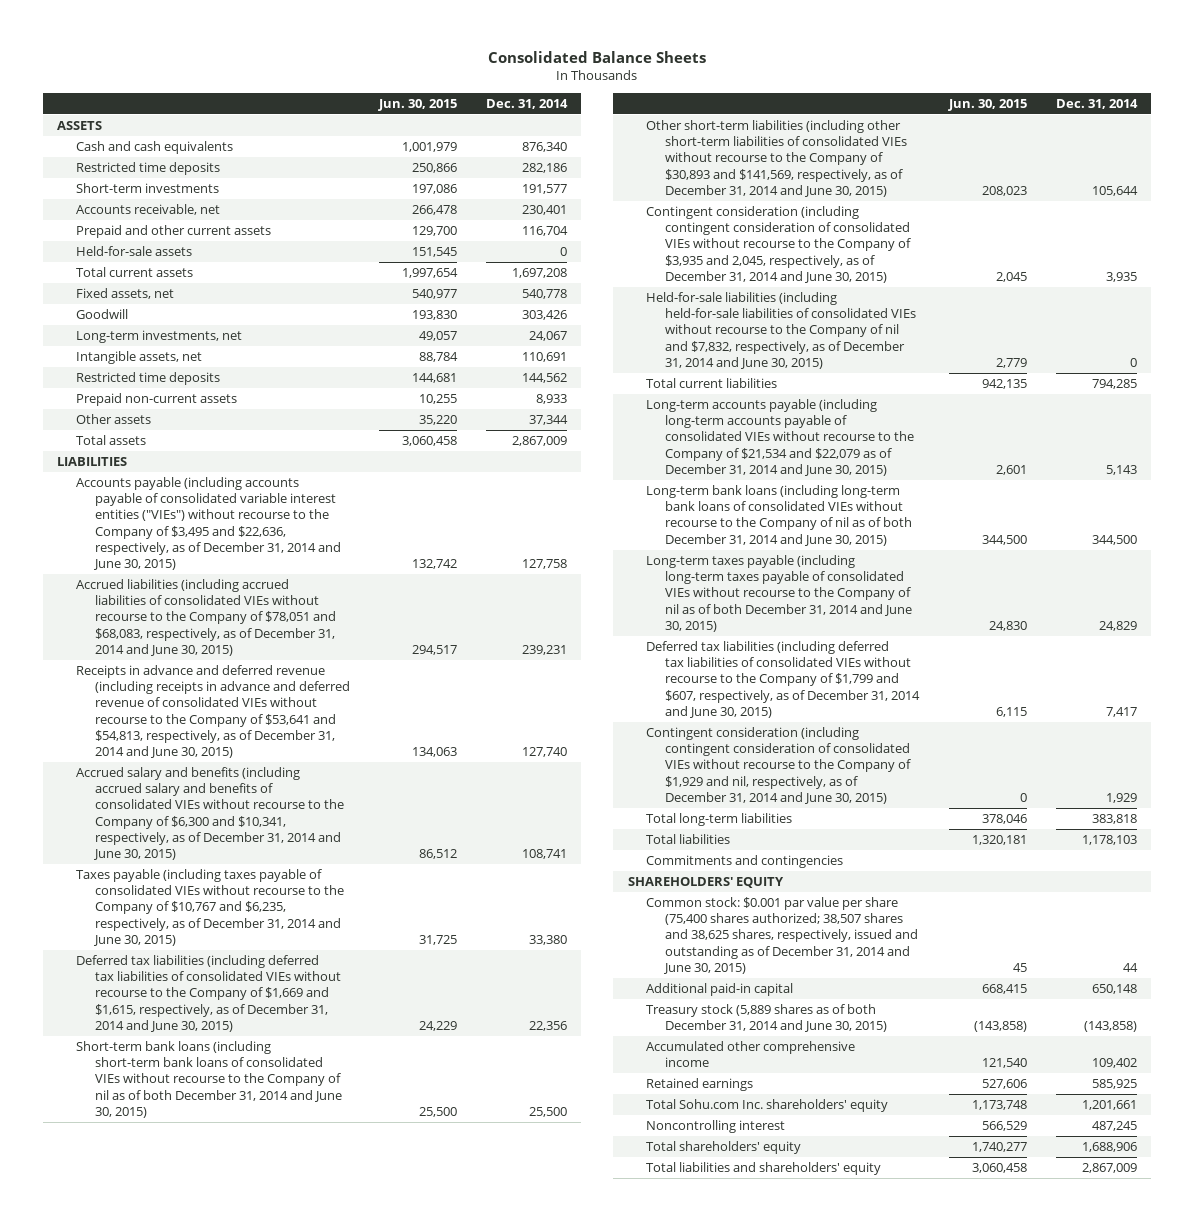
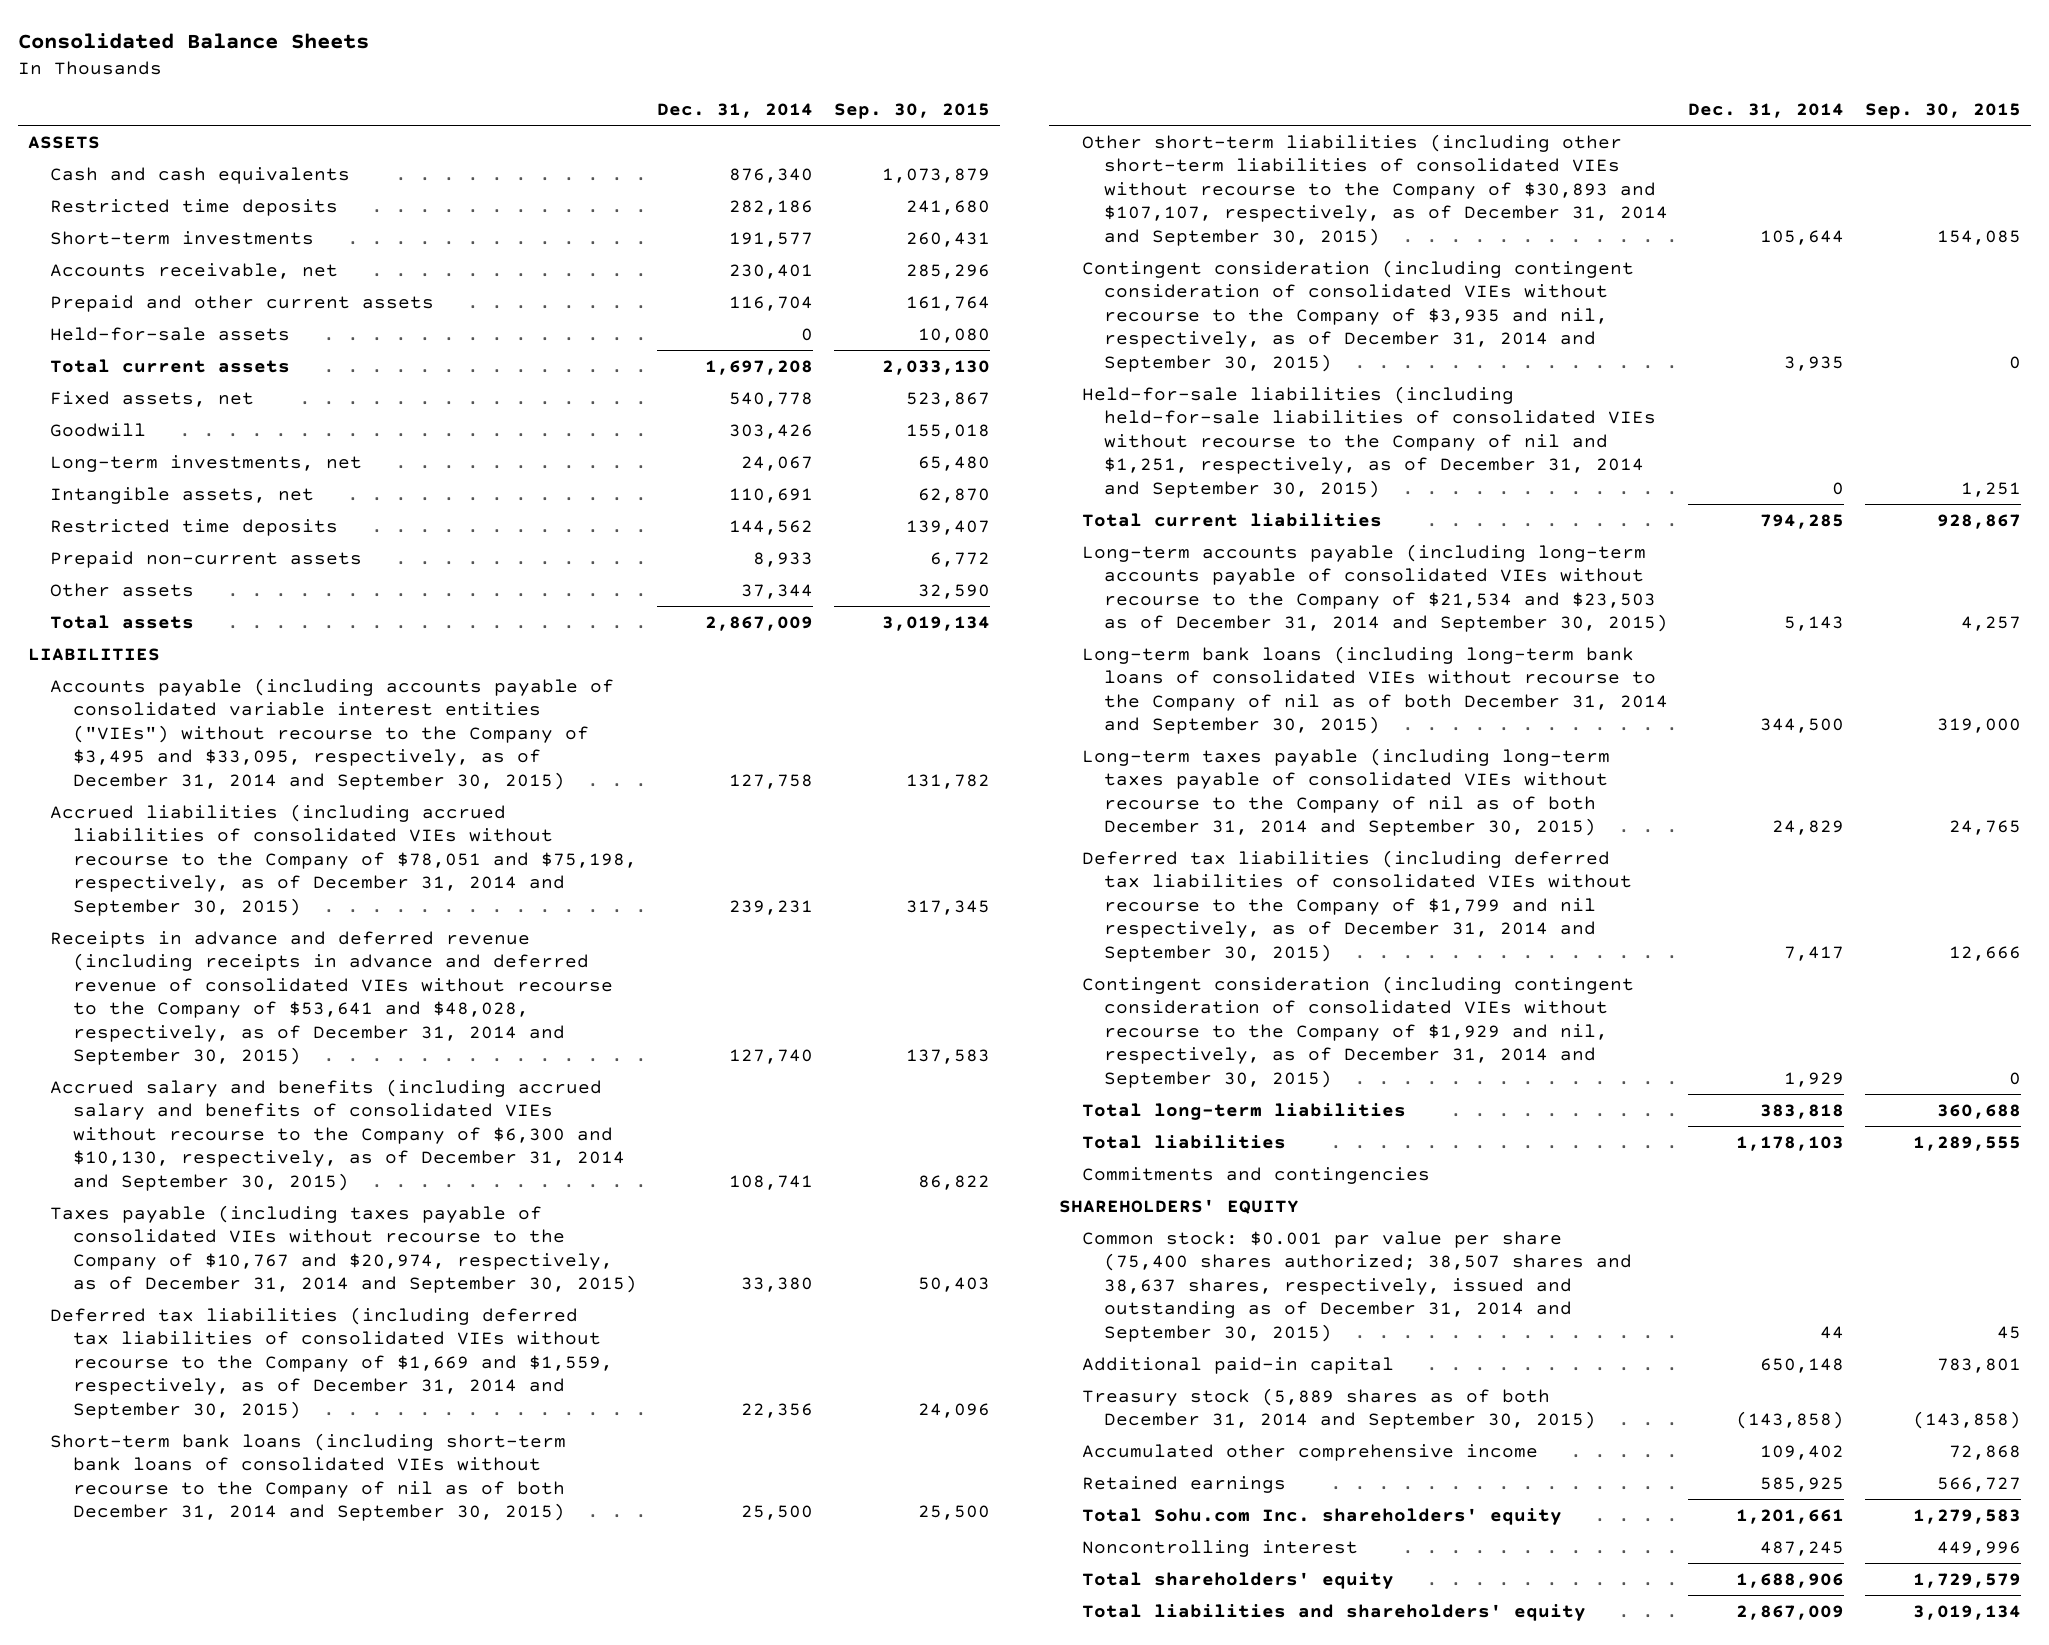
- | Jun. 30, 2015 | Dec. 31, 2014
+ | Dec. 31, 2014 | Sep. 30, 2015
- Accounts payable (including accounts payable of consolidated variable interest entities ("VIEs") without recourse to the Company of $3,495 and $22,636, respectively, as of December 31, 2014 and June 30, 2015) | 132,742 | 127,758
- Accrued liabilities (including accrued liabilities of consolidated VIEs without recourse to the Company of $78,051 and $68,083, respectively, as of December 31, 2014 and June 30, 2015) | 294,517 | 239,231
- Receipts in advance and deferred revenue (including receipts in advance and deferred revenue of consolidated VIEs without recourse to the Company of $53,641 and $54,813, respectively, as of December 31, 2014 and June 30, 2015) | 134,063 | 127,740
- Accrued salary and benefits (including accrued salary and benefits of consolidated VIEs without recourse to the Company of $6,300 and $10,341, respectively, as of December 31, 2014 and June 30, 2015) | 86,512 | 108,741
- Taxes payable (including taxes payable of consolidated VIEs without recourse to the Company of $10,767 and $6,235, respectively, as of December 31, 2014 and June 30, 2015) | 31,725 | 33,380
- Deferred tax liabilities (including deferred tax liabilities of consolidated VIEs without recourse to the Company of $1,669 and $1,615, respectively, as of December 31, 2014 and June 30, 2015) | 24,229 | 22,356
- Short-term bank loans (including short-term bank loans of consolidated VIEs without recourse to the Company of nil as of both December 31, 2014 and June 30, 2015) | 25,500 | 25,500
- Other short-term liabilities (including other short-term liabilities of consolidated VIEs without recourse to the Company of $30,893 and $141,569, respectively, as of December 31, 2014 and June 30, 2015) | 208,023 | 105,644
- Contingent consideration (including contingent consideration of consolidated VIEs without recourse to the Company of $3,935 and 2,045, respectively, as of December 31, 2014 and June 30, 2015) | 2,045 | 3,935
- Held-for-sale liabilities (including held-for-sale liabilities of consolidated VIEs without recourse to the Company of nil and $7,832, respectively, as of December 31, 2014 and June 30, 2015) | 2,779 | 0
+ Accounts payable (including accounts payable of consolidated variable interest entities ("VIEs") without recourse to the Company of $3,495 and $33,095, respectively, as of December 31, 2014 and September 30, 2015) | 127,758 | 131,782
+ Accrued liabilities (including accrued liabilities of consolidated VIEs without recourse to the Company of $78,051 and $75,198, respectively, as of December 31, 2014 and September 30, 2015) | 239,231 | 317,345
+ Receipts in advance and deferred revenue (including receipts in advance and deferred revenue of consolidated VIEs without recourse to the Company of $53,641 and $48,028, respectively, as of December 31, 2014 and September 30, 2015) | 127,740 | 137,583
+ Accrued salary and benefits (including accrued salary and benefits of consolidated VIEs without recourse to the Company of $6,300 and $10,130, respectively, as of December 31, 2014 and September 30, 2015) | 108,741 | 86,822
+ Taxes payable (including taxes payable of consolidated VIEs without recourse to the Company of $10,767 and $20,974, respectively, as of December 31, 2014 and September 30, 2015) | 33,380 | 50,403
+ Deferred tax liabilities (including deferred tax liabilities of consolidated VIEs without recourse to the Company of $1,669 and $1,559, respectively, as of December 31, 2014 and September 30, 2015) | 22,356 | 24,096
+ Short-term bank loans (including short-term bank loans of consolidated VIEs without recourse to the Company of nil as of both December 31, 2014 and September 30, 2015) | 25,500 | 25,500
+ Other short-term liabilities (including other short-term liabilities of consolidated VIEs without recourse to the Company of $30,893 and $107,107, respectively, as of December 31, 2014 and September 30, 2015) | 105,644 | 154,085
+ Contingent consideration (including contingent consideration of consolidated VIEs without recourse to the Company of $3,935 and nil, respectively, as of December 31, 2014 and September 30, 2015) | 3,935 | 0
+ Held-for-sale liabilities (including held-for-sale liabilities of consolidated VIEs without recourse to the Company of nil and $1,251, respectively, as of December 31, 2014 and September 30, 2015) | 0 | 1,251
- Long-term accounts payable (including long-term accounts payable of consolidated VIEs without recourse to the Company of $21,534 and $22,079 as of December 31, 2014 and June 30, 2015) | 2,601 | 5,143
- Long-term bank loans (including long-term bank loans of consolidated VIEs without recourse to the Company of nil as of both December 31, 2014 and June 30, 2015) | 344,500 | 344,500
- Long-term taxes payable (including long-term taxes payable of consolidated VIEs without recourse to the Company of nil as of both December 31, 2014 and June 30, 2015) | 24,830 | 24,829
- Deferred tax liabilities (including deferred tax liabilities of consolidated VIEs without recourse to the Company of $1,799 and $607, respectively, as of December 31, 2014 and June 30, 2015) | 6,115 | 7,417
- Contingent consideration (including contingent consideration of consolidated VIEs without recourse to the Company of $1,929 and nil, respectively, as of December 31, 2014 and June 30, 2015) | 0 | 1,929
+ Long-term accounts payable (including long-term accounts payable of consolidated VIEs without recourse to the Company of $21,534 and $23,503 as of December 31, 2014 and September 30, 2015) | 5,143 | 4,257
+ Long-term bank loans (including long-term bank loans of consolidated VIEs without recourse to the Company of nil as of both December 31, 2014 and September 30, 2015) | 344,500 | 319,000
+ Long-term taxes payable (including long-term taxes payable of consolidated VIEs without recourse to the Company of nil as of both December 31, 2014 and September 30, 2015) | 24,829 | 24,765
+ Deferred tax liabilities (including deferred tax liabilities of consolidated VIEs without recourse to the Company of $1,799 and nil respectively, as of December 31, 2014 and September 30, 2015) | 7,417 | 12,666
+ Contingent consideration (including contingent consideration of consolidated VIEs without recourse to the Company of $1,929 and nil, respectively, as of December 31, 2014 and September 30, 2015) | 1,929 | 0
- Common stock: $0.001 par value per share (75,400 shares authorized; 38,507 shares and 38,625 shares, respectively, issued and outstanding as of December 31, 2014 and June 30, 2015) | 45 | 44
+ Common stock: $0.001 par value per share (75,400 shares authorized; 38,507 shares and 38,637 shares, respectively, issued and outstanding as of December 31, 2014 and September 30, 2015) | 44 | 45
- Treasury stock (5,889 shares as of both December 31, 2014 and June 30, 2015) | (143,858) | (143,858)
+ Treasury stock (5,889 shares as of both December 31, 2014 and September 30, 2015) | (143,858) | (143,858)

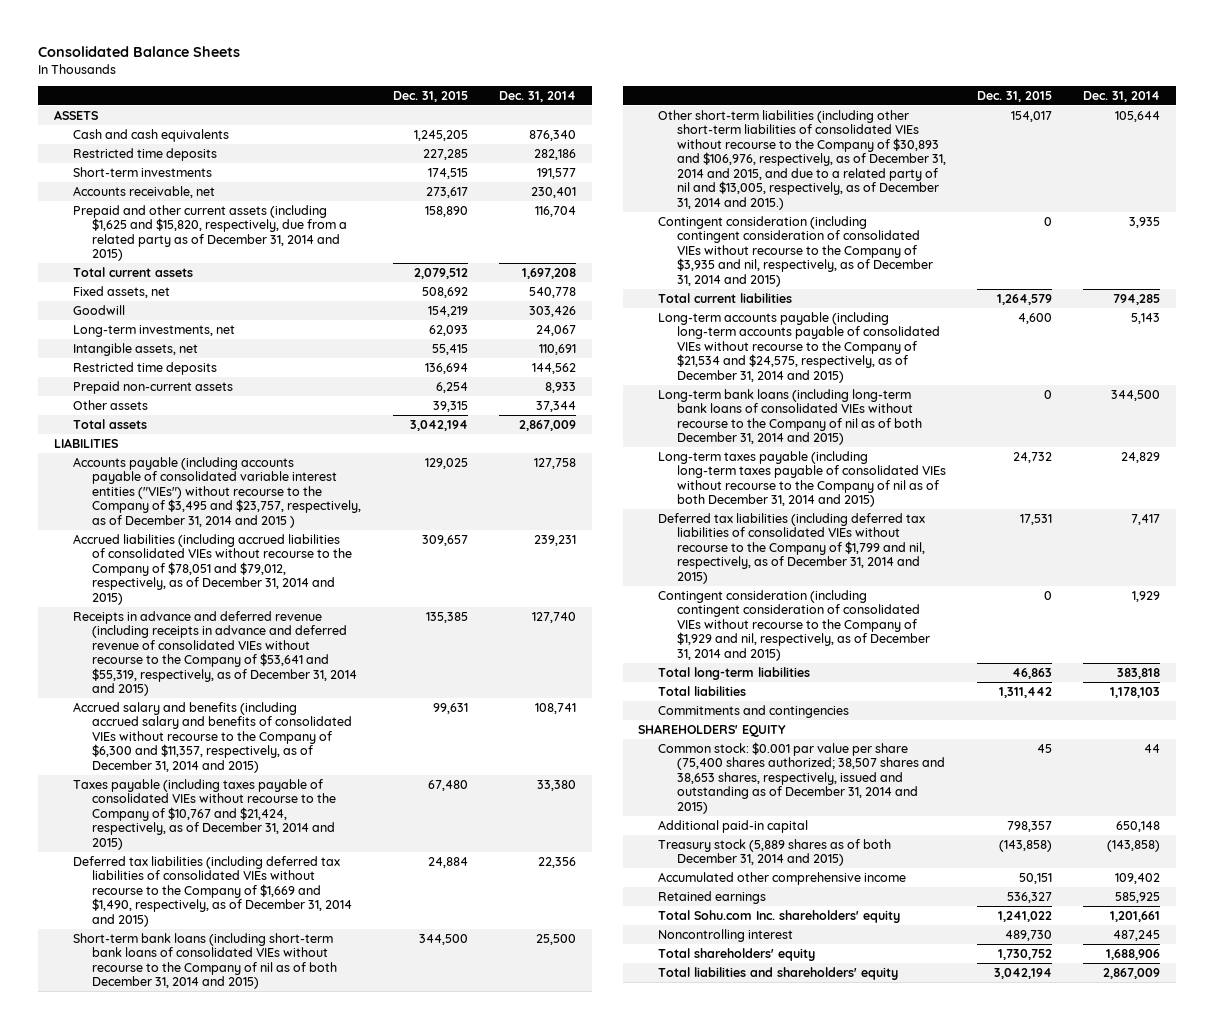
- | Dec. 31, 2014 | Sep. 30, 2015
+ | Dec. 31, 2015 | Dec. 31, 2014
- Prepaid and other current assets | 116,704 | 161,764
- Held-for-sale assets | 0 | 10,080
+ Prepaid and other current assets (including $1,625 and $15,820, respectively, due from a related party as of December 31, 2014 and 2015) | 158,890 | 116,704
- Accounts payable (including accounts payable of consolidated variable interest entities ("VIEs") without recourse to the Company of $3,495 and $33,095, respectively, as of December 31, 2014 and September 30, 2015) | 127,758 | 131,782
- Accrued liabilities (including accrued liabilities of consolidated VIEs without recourse to the Company of $78,051 and $75,198, respectively, as of December 31, 2014 and September 30, 2015) | 239,231 | 317,345
- Receipts in advance and deferred revenue (including receipts in advance and deferred revenue of consolidated VIEs without recourse to the Company of $53,641 and $48,028, respectively, as of December 31, 2014 and September 30, 2015) | 127,740 | 137,583
- Accrued salary and benefits (including accrued salary and benefits of consolidated VIEs without recourse to the Company of $6,300 and $10,130, respectively, as of December 31, 2014 and September 30, 2015) | 108,741 | 86,822
- Taxes payable (including taxes payable of consolidated VIEs without recourse to the Company of $10,767 and $20,974, respectively, as of December 31, 2014 and September 30, 2015) | 33,380 | 50,403
- Deferred tax liabilities (including deferred tax liabilities of consolidated VIEs without recourse to the Company of $1,669 and $1,559, respectively, as of December 31, 2014 and September 30, 2015) | 22,356 | 24,096
- Short-term bank loans (including short-term bank loans of consolidated VIEs without recourse to the Company of nil as of both December 31, 2014 and September 30, 2015) | 25,500 | 25,500
- Other short-term liabilities (including other short-term liabilities of consolidated VIEs without recourse to the Company of $30,893 and $107,107, respectively, as of December 31, 2014 and September 30, 2015) | 105,644 | 154,085
- Contingent consideration (including contingent consideration of consolidated VIEs without recourse to the Company of $3,935 and nil, respectively, as of December 31, 2014 and September 30, 2015) | 3,935 | 0
- Held-for-sale liabilities (including held-for-sale liabilities of consolidated VIEs without recourse to the Company of nil and $1,251, respectively, as of December 31, 2014 and September 30, 2015) | 0 | 1,251
+ Accounts payable (including accounts payable of consolidated variable interest entities ("VIEs") without recourse to the Company of $3,495 and $23,757, respectively, as of December 31, 2014 and 2015 ) | 129,025 | 127,758
+ Accrued liabilities (including accrued liabilities of consolidated VIEs without recourse to the Company of $78,051 and $79,012, respectively, as of December 31, 2014 and 2015) | 309,657 | 239,231
+ Receipts in advance and deferred revenue (including receipts in advance and deferred revenue of consolidated VIEs without recourse to the Company of $53,641 and $55,319, respectively, as of December 31, 2014 and 2015) | 135,385 | 127,740
+ Accrued salary and benefits (including accrued salary and benefits of consolidated VIEs without recourse to the Company of $6,300 and $11,357, respectively, as of December 31, 2014 and 2015) | 99,631 | 108,741
+ Taxes payable (including taxes payable of consolidated VIEs without recourse to the Company of $10,767 and $21,424, respectively, as of December 31, 2014 and 2015) | 67,480 | 33,380
+ Deferred tax liabilities (including deferred tax liabilities of consolidated VIEs without recourse to the Company of $1,669 and $1,490, respectively, as of December 31, 2014 and 2015) | 24,884 | 22,356
+ Short-term bank loans (including short-term bank loans of consolidated VIEs without recourse to the Company of nil as of both December 31, 2014 and 2015) | 344,500 | 25,500
+ Other short-term liabilities (including other short-term liabilities of consolidated VIEs without recourse to the Company of $30,893 and $106,976, respectively, as of December 31, 2014 and 2015, and due to a related party of nil and $13,005, respectively, as of December 31, 2014 and 2015.) | 154,017 | 105,644
+ Contingent consideration (including contingent consideration of consolidated VIEs without recourse to the Company of $3,935 and nil, respectively, as of December 31, 2014 and 2015) | 0 | 3,935
- Long-term accounts payable (including long-term accounts payable of consolidated VIEs without recourse to the Company of $21,534 and $23,503 as of December 31, 2014 and September 30, 2015) | 5,143 | 4,257
- Long-term bank loans (including long-term bank loans of consolidated VIEs without recourse to the Company of nil as of both December 31, 2014 and September 30, 2015) | 344,500 | 319,000
- Long-term taxes payable (including long-term taxes payable of consolidated VIEs without recourse to the Company of nil as of both December 31, 2014 and September 30, 2015) | 24,829 | 24,765
- Deferred tax liabilities (including deferred tax liabilities of consolidated VIEs without recourse to the Company of $1,799 and nil respectively, as of December 31, 2014 and September 30, 2015) | 7,417 | 12,666
- Contingent consideration (including contingent consideration of consolidated VIEs without recourse to the Company of $1,929 and nil, respectively, as of December 31, 2014 and September 30, 2015) | 1,929 | 0
+ Long-term accounts payable (including long-term accounts payable of consolidated VIEs without recourse to the Company of $21,534 and $24,575, respectively, as of December 31, 2014 and 2015) | 4,600 | 5,143
+ Long-term bank loans (including long-term bank loans of consolidated VIEs without recourse to the Company of nil as of both December 31, 2014 and 2015) | 0 | 344,500
+ Long-term taxes payable (including long-term taxes payable of consolidated VIEs without recourse to the Company of nil as of both December 31, 2014 and 2015) | 24,732 | 24,829
+ Deferred tax liabilities (including deferred tax liabilities of consolidated VIEs without recourse to the Company of $1,799 and nil, respectively, as of December 31, 2014 and 2015) | 17,531 | 7,417
+ Contingent consideration (including contingent consideration of consolidated VIEs without recourse to the Company of $1,929 and nil, respectively, as of December 31, 2014 and 2015) | 0 | 1,929
- Common stock: $0.001 par value per share (75,400 shares authorized; 38,507 shares and 38,637 shares, respectively, issued and outstanding as of December 31, 2014 and September 30, 2015) | 44 | 45
+ Common stock: $0.001 par value per share (75,400 shares authorized; 38,507 shares and 38,653 shares, respectively, issued and outstanding as of December 31, 2014 and 2015) | 45 | 44
- Treasury stock (5,889 shares as of both December 31, 2014 and September 30, 2015) | (143,858) | (143,858)
+ Treasury stock (5,889 shares as of both December 31, 2014 and 2015) | (143,858) | (143,858)

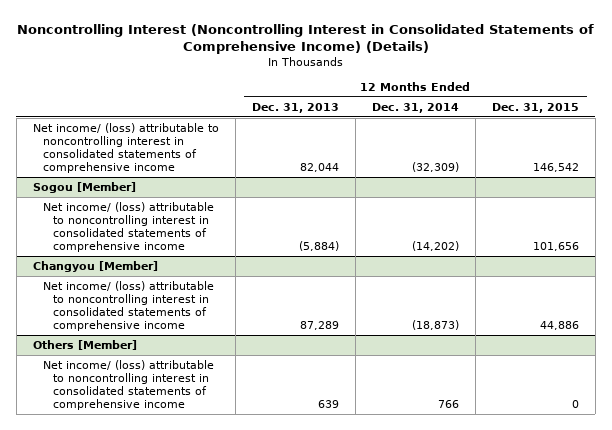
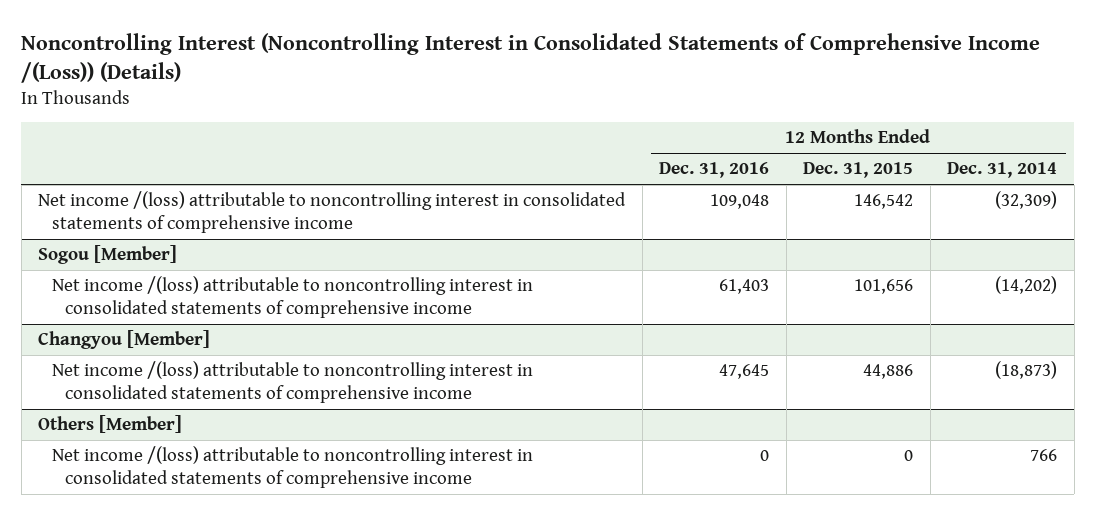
- Noncontrolling Interest (Noncontrolling Interest in Consolidated Statements of Comprehensive Income) (Details)
+ Noncontrolling Interest (Noncontrolling Interest in Consolidated Statements of Comprehensive Income /(Loss)) (Details)
- | 12 Months Ended Dec. 31, 2013 | 12 Months Ended Dec. 31, 2014 | 12 Months Ended Dec. 31, 2015
+ | 12 Months Ended Dec. 31, 2016 | 12 Months Ended Dec. 31, 2015 | 12 Months Ended Dec. 31, 2014
- Net income/ (loss) attributable to noncontrolling interest in consolidated statements of comprehensive income | 82,044 | (32,309) | 146,542
+ Net income /(loss) attributable to noncontrolling interest in consolidated statements of comprehensive income | 109,048 | 146,542 | (32,309)
@ Sogou [Member]
- Net income/ (loss) attributable to noncontrolling interest in consolidated statements of comprehensive income | (5,884) | (14,202) | 101,656
+ Net income /(loss) attributable to noncontrolling interest in consolidated statements of comprehensive income | 61,403 | 101,656 | (14,202)
@ Changyou [Member]
- Net income/ (loss) attributable to noncontrolling interest in consolidated statements of comprehensive income | 87,289 | (18,873) | 44,886
+ Net income /(loss) attributable to noncontrolling interest in consolidated statements of comprehensive income | 47,645 | 44,886 | (18,873)
@ Others [Member]
- Net income/ (loss) attributable to noncontrolling interest in consolidated statements of comprehensive income | 639 | 766 | 0
+ Net income /(loss) attributable to noncontrolling interest in consolidated statements of comprehensive income | 0 | 0 | 766

